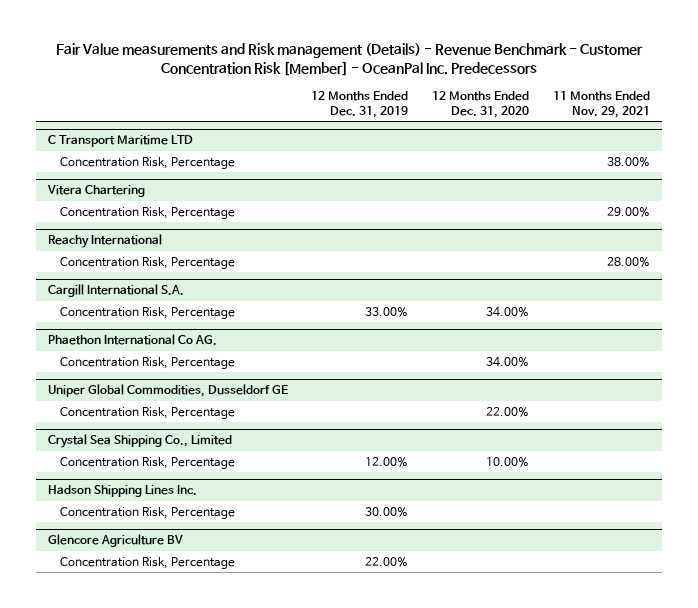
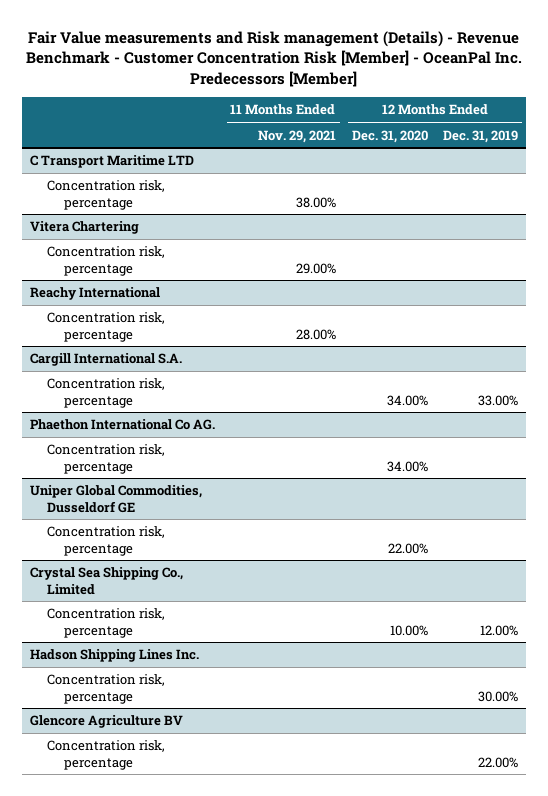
- Fair Value measurements and Risk management (Details) - Revenue Benchmark - Customer Concentration Risk [Member] - OceanPal Inc. Predecessors
+ Fair Value measurements and Risk management (Details) - Revenue Benchmark - Customer Concentration Risk [Member] - OceanPal Inc. Predecessors [Member]
- | 12 Months Ended Dec. 31, 2019 | 12 Months Ended Dec. 31, 2020 | 11 Months Ended Nov. 29, 2021
+ | 11 Months Ended Nov. 29, 2021 | 12 Months Ended Dec. 31, 2020 | 12 Months Ended Dec. 31, 2019
@ C Transport Maritime LTD
- Concentration Risk, Percentage | | | 38.00%
+ Concentration risk, percentage | 38.00% | |
@ Vitera Chartering
- Concentration Risk, Percentage | | | 29.00%
+ Concentration risk, percentage | 29.00% | |
@ Reachy International
- Concentration Risk, Percentage | | | 28.00%
+ Concentration risk, percentage | 28.00% | |
@ Cargill International S.A.
- Concentration Risk, Percentage | 33.00% | 34.00% |
+ Concentration risk, percentage | | 34.00% | 33.00%
@ Phaethon International Co AG.
- Concentration Risk, Percentage | | 34.00% |
+ Concentration risk, percentage | | 34.00% |
@ Uniper Global Commodities, Dusseldorf GE
- Concentration Risk, Percentage | | 22.00% |
+ Concentration risk, percentage | | 22.00% |
@ Crystal Sea Shipping Co., Limited
- Concentration Risk, Percentage | 12.00% | 10.00% |
+ Concentration risk, percentage | | 10.00% | 12.00%
@ Hadson Shipping Lines Inc.
- Concentration Risk, Percentage | 30.00% | |
+ Concentration risk, percentage | | | 30.00%
@ Glencore Agriculture BV
- Concentration Risk, Percentage | 22.00% | |
+ Concentration risk, percentage | | | 22.00%

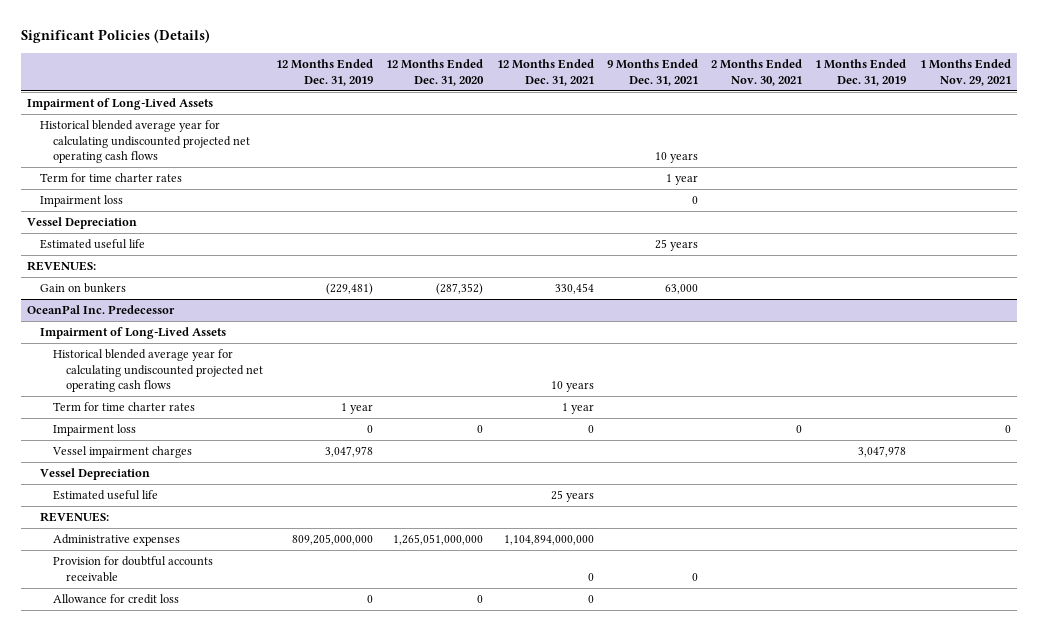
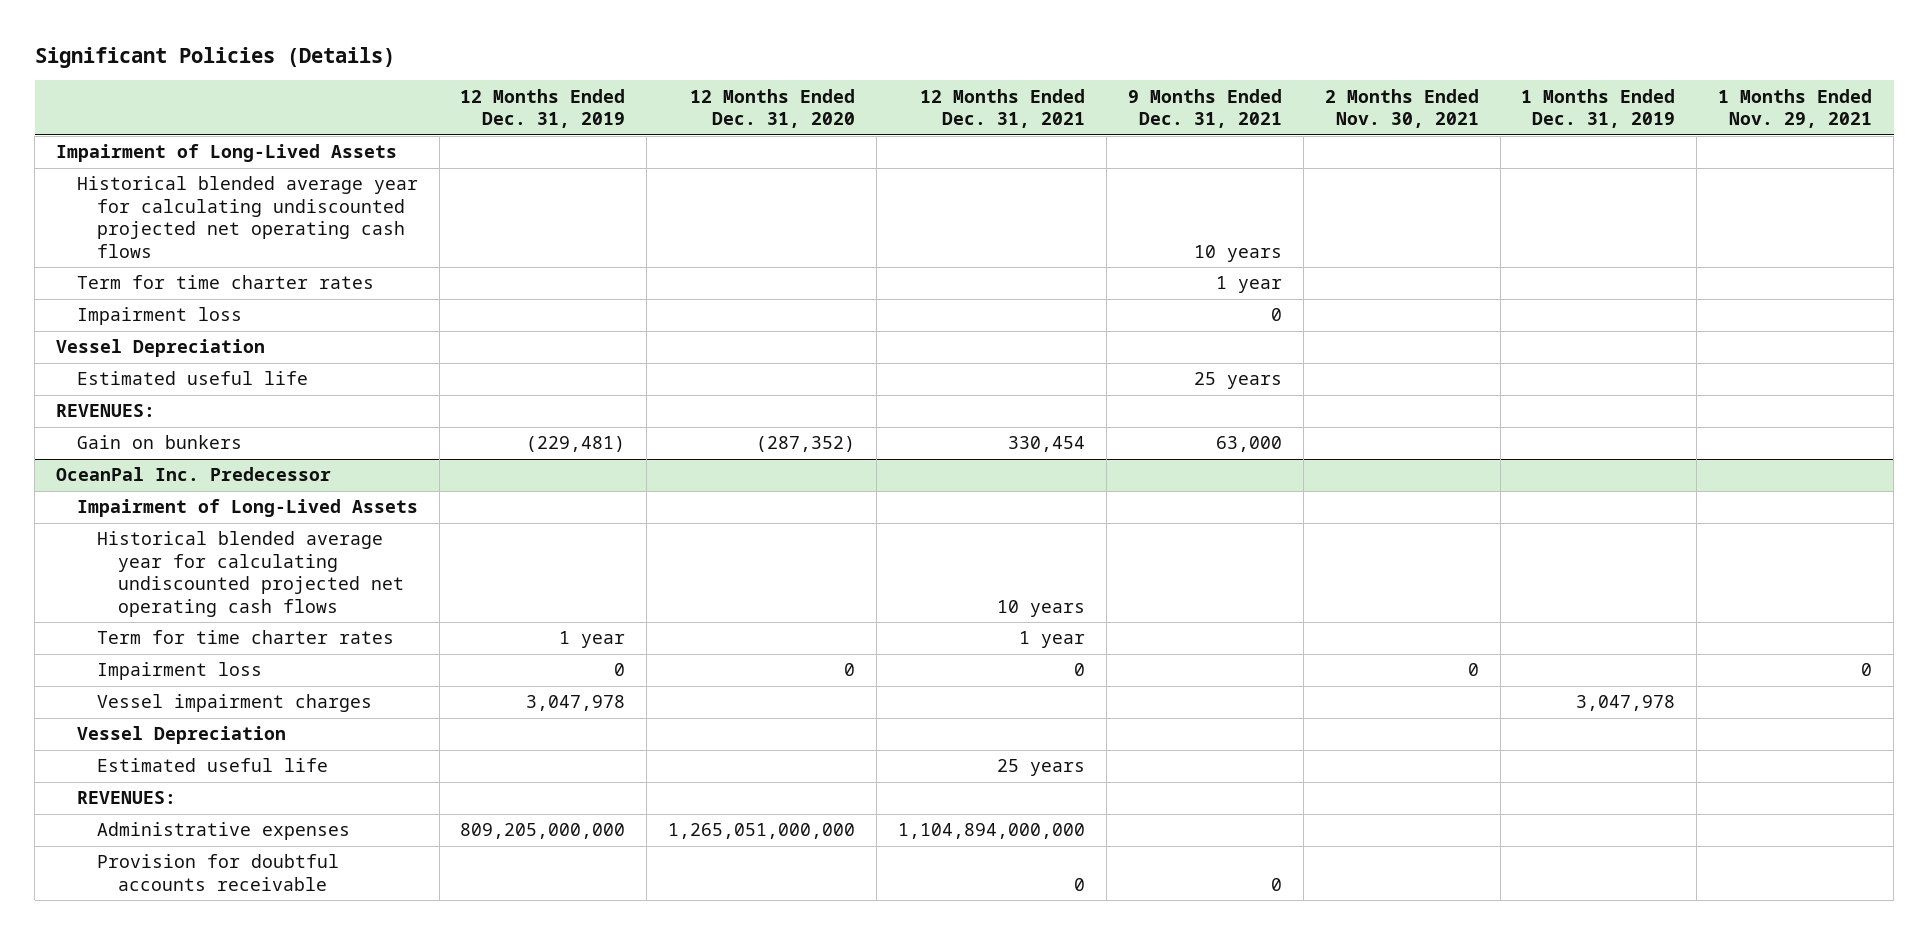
@ OceanPal Inc. Predecessor
- Allowance for credit loss | 0 | 0 | 0 | | | |

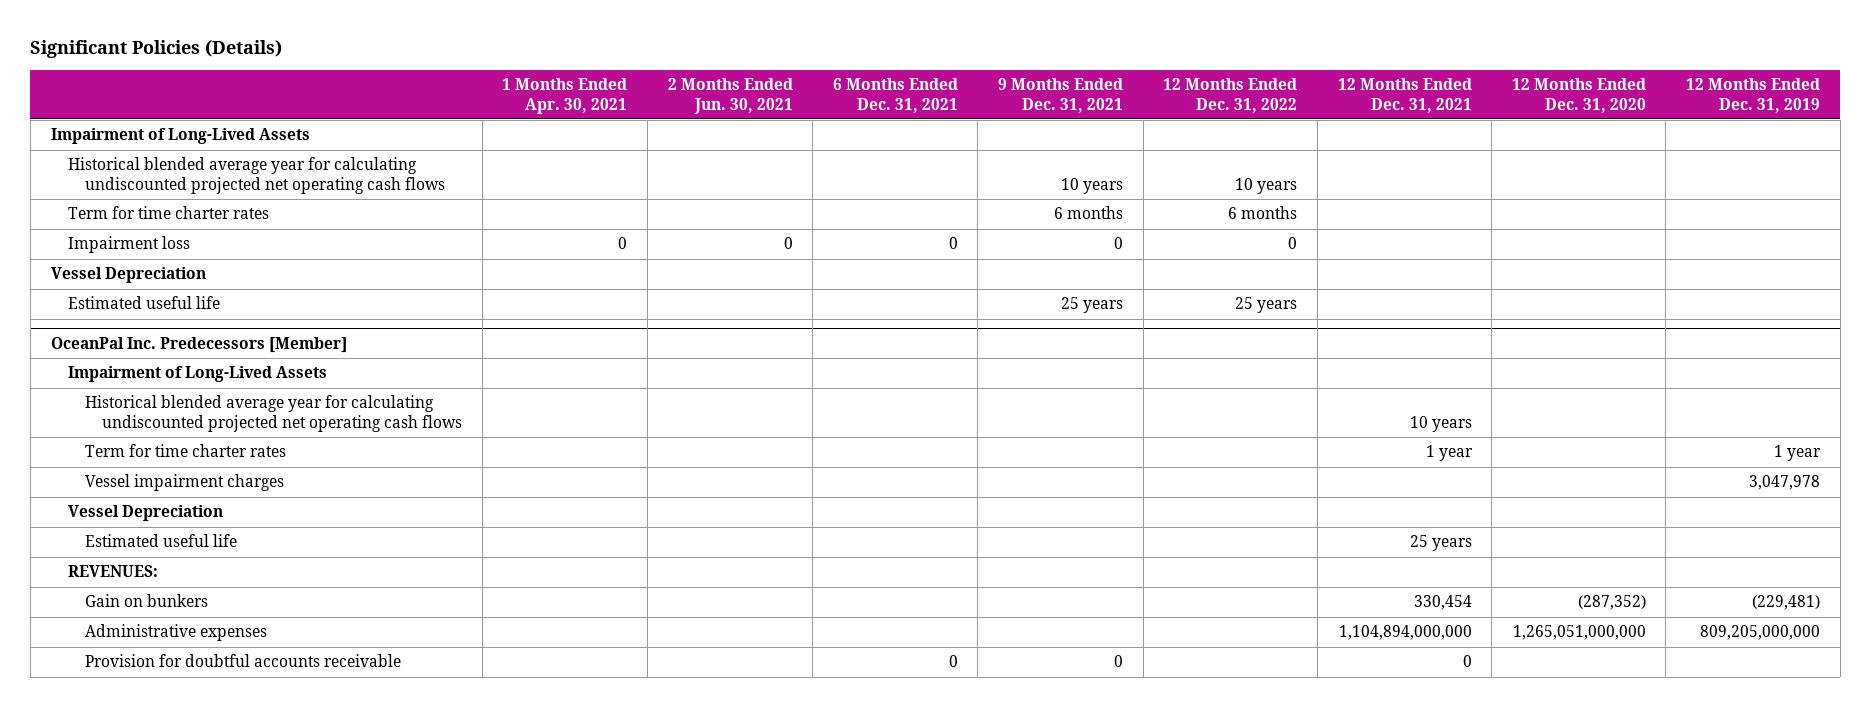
- | 12 Months Ended Dec. 31, 2019 | 12 Months Ended Dec. 31, 2020 | 12 Months Ended Dec. 31, 2021 | 9 Months Ended Dec. 31, 2021 | 2 Months Ended Nov. 30, 2021 | 1 Months Ended Dec. 31, 2019 | 1 Months Ended Nov. 29, 2021
+ | 1 Months Ended Apr. 30, 2021 | 2 Months Ended Jun. 30, 2021 | 6 Months Ended Dec. 31, 2021 | 9 Months Ended Dec. 31, 2021 | 12 Months Ended Dec. 31, 2022 | 12 Months Ended Dec. 31, 2021 | 12 Months Ended Dec. 31, 2020 | 12 Months Ended Dec. 31, 2019
- Term for time charter rates | | | | 1 year | | |
+ Term for time charter rates | | | | 6 months | 6 months | | |
- REVENUES:
- Gain on bunkers | (229,481) | (287,352) | 330,454 | 63,000 | | |
- OceanPal Inc. Predecessor
+ OceanPal Inc. Predecessors [Member]
- Impairment loss | 0 | 0 | 0 | | 0 | | 0
+ Gain on bunkers | | | | | | 330,454 | (287,352) | (229,481)

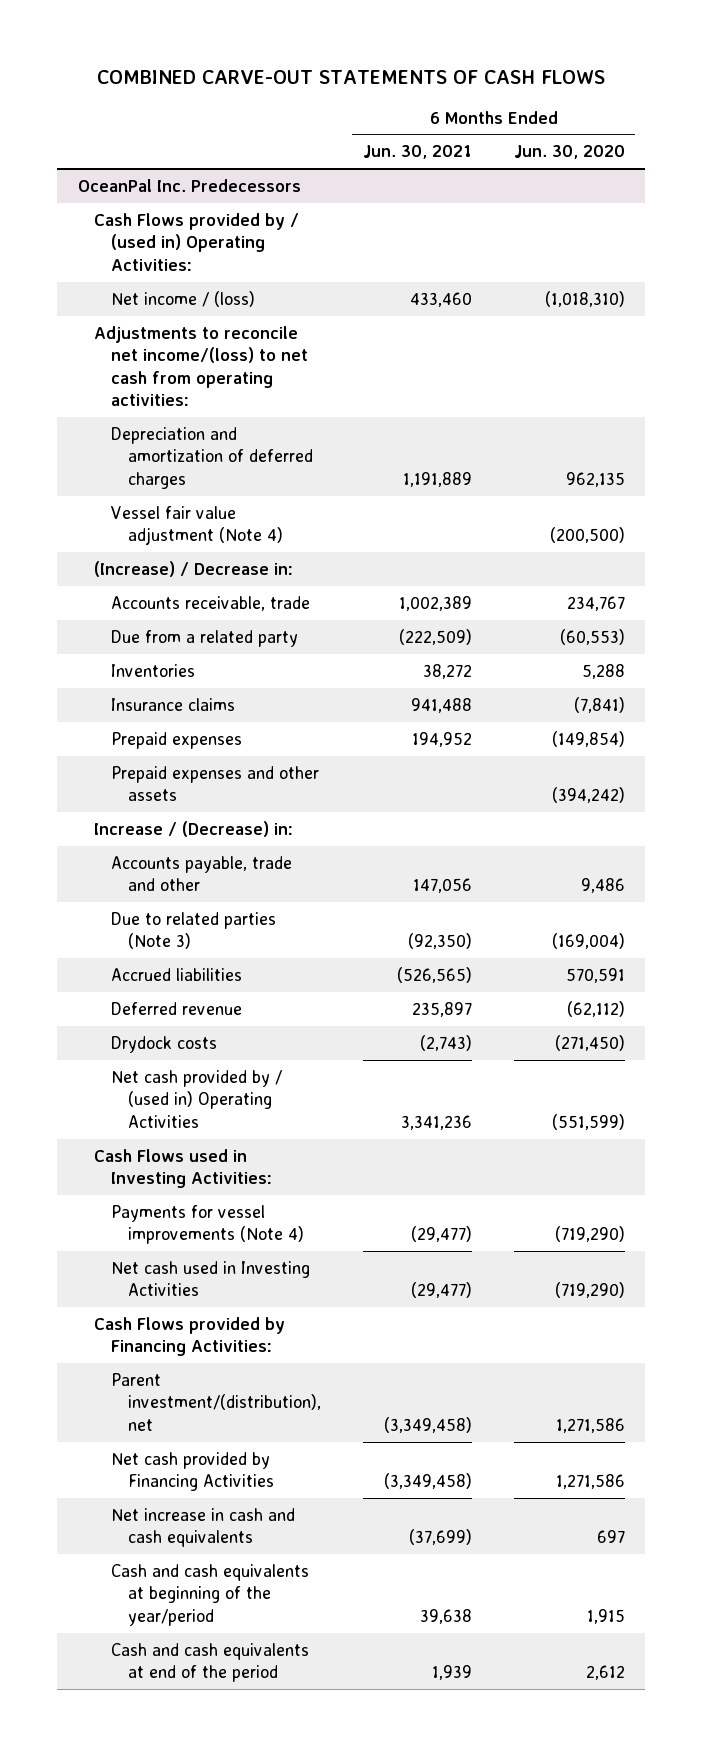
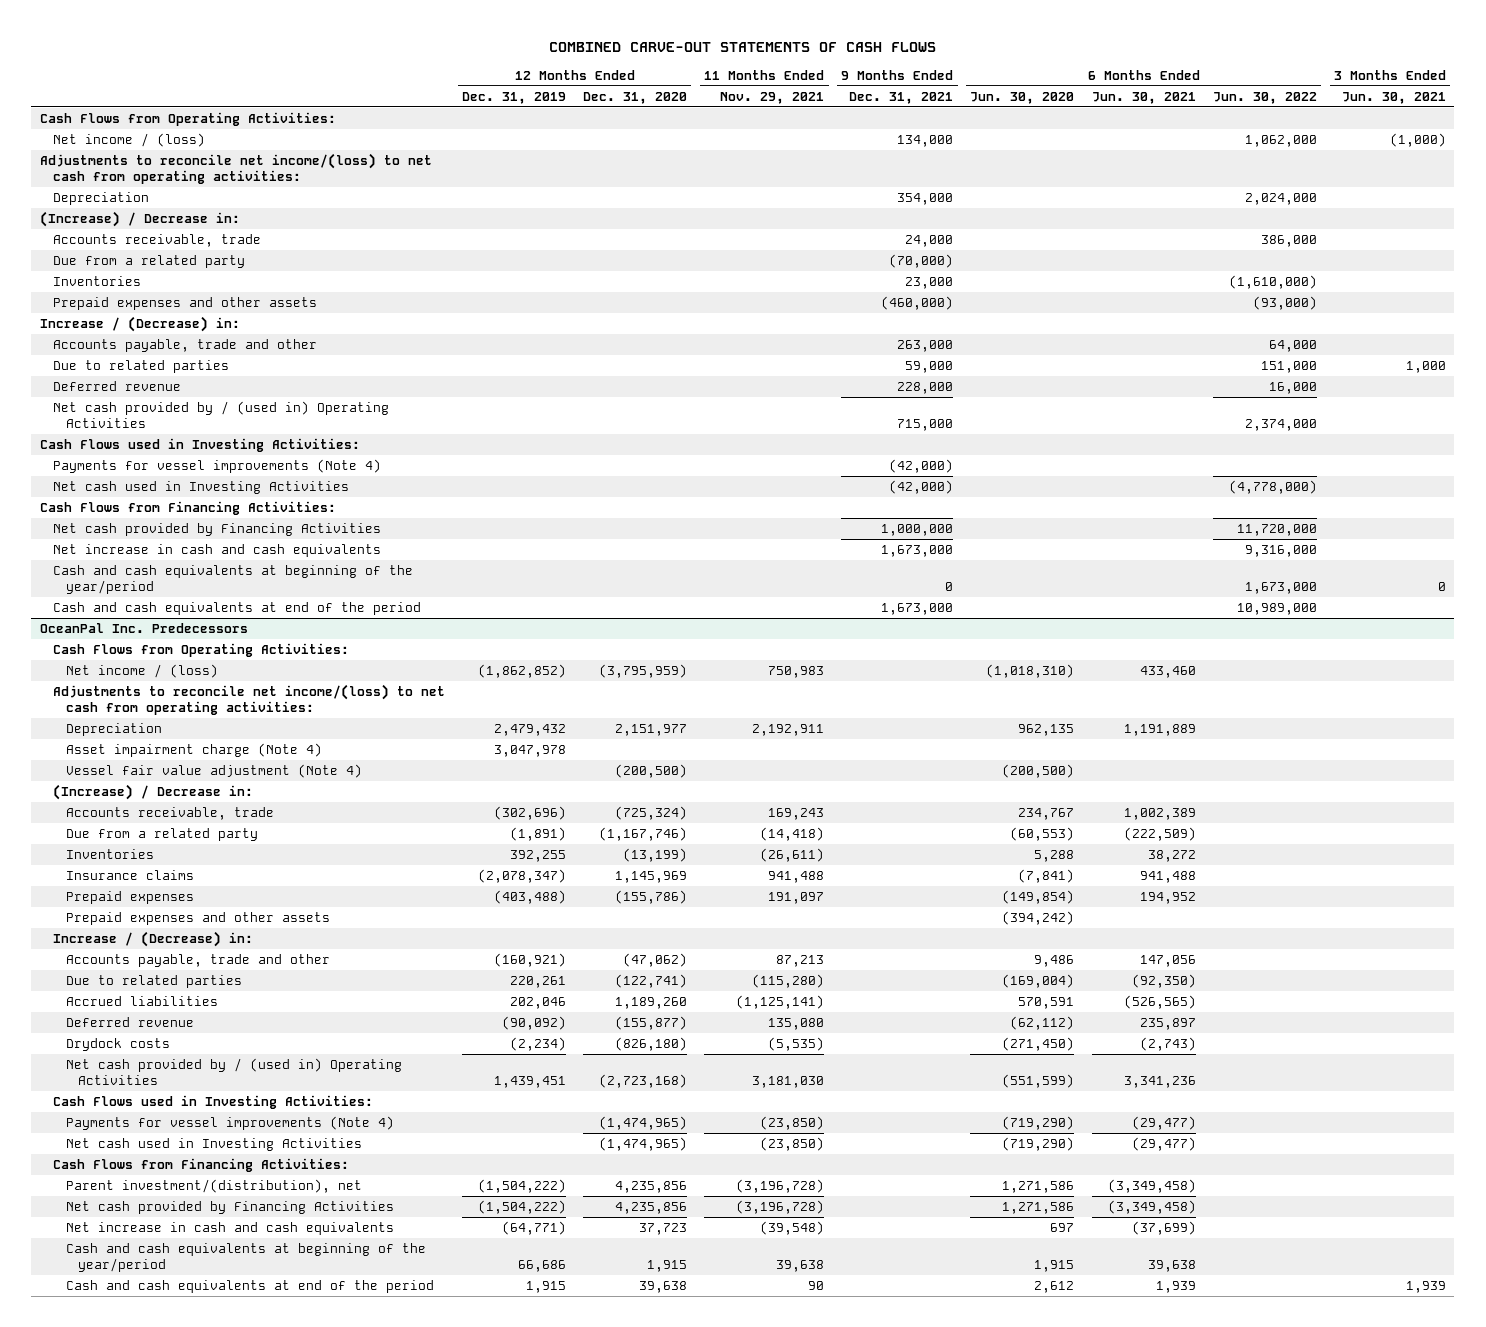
- | 6 Months Ended Jun. 30, 2021 | 6 Months Ended Jun. 30, 2020
+ | 12 Months Ended Dec. 31, 2019 | 12 Months Ended Dec. 31, 2020 | 11 Months Ended Nov. 29, 2021 | 9 Months Ended Dec. 31, 2021 | 6 Months Ended Jun. 30, 2020 | 6 Months Ended Jun. 30, 2021 | 6 Months Ended Jun. 30, 2022 | 3 Months Ended Jun. 30, 2021
+ Cash Flows from Operating Activities:
+ Net income / (loss) | | | | 134,000 | | | 1,062,000 | (1,000)
+ Adjustments to reconcile net income/(loss) to net cash from operating activities:
+ Depreciation | | | | 354,000 | | | 2,024,000 |
+ (Increase) / Decrease in:
+ Accounts receivable, trade | | | | 24,000 | | | 386,000 |
+ Due from a related party | | | | (70,000) | | | |
+ Inventories | | | | 23,000 | | | (1,610,000) |
+ Prepaid expenses and other assets | | | | (460,000) | | | (93,000) |
+ Increase / (Decrease) in:
+ Accounts payable, trade and other | | | | 263,000 | | | 64,000 |
+ Due to related parties | | | | 59,000 | | | 151,000 | 1,000
+ Deferred revenue | | | | 228,000 | | | 16,000 |
+ Net cash provided by / (used in) Operating Activities | | | | 715,000 | | | 2,374,000 |
+ Cash Flows used in Investing Activities:
+ Payments for vessel improvements (Note 4) | | | | (42,000) | | | |
+ Net cash used in Investing Activities | | | | (42,000) | | | (4,778,000) |
+ Cash Flows from Financing Activities:
+ Net cash provided by Financing Activities | | | | 1,000,000 | | | 11,720,000 |
+ Net increase in cash and cash equivalents | | | | 1,673,000 | | | 9,316,000 |
+ Cash and cash equivalents at beginning of the year/period | | | | 0 | | | 1,673,000 | 0
+ Cash and cash equivalents at end of the period | | | | 1,673,000 | | | 10,989,000 |
@ OceanPal Inc. Predecessors
- Cash Flows provided by / (used in) Operating Activities:
+ Cash Flows from Operating Activities:
- Depreciation and amortization of deferred charges | 1,191,889 | 962,135
+ Depreciation | 2,479,432 | 2,151,977 | 2,192,911 | | 962,135 | 1,191,889 | |
+ Asset impairment charge (Note 4) | 3,047,978 | | | | | | |
- Due to related parties (Note 3) | (92,350) | (169,004)
+ Due to related parties | 220,261 | (122,741) | (115,280) | | (169,004) | (92,350) | |
- Cash Flows provided by Financing Activities:
+ Cash Flows from Financing Activities:

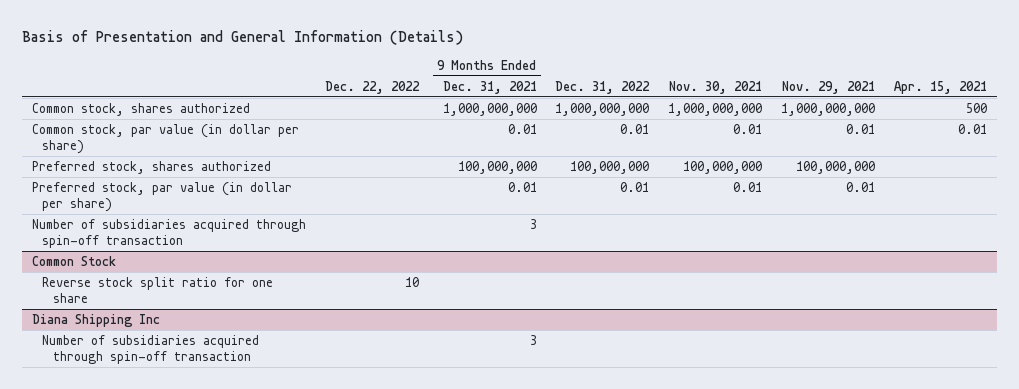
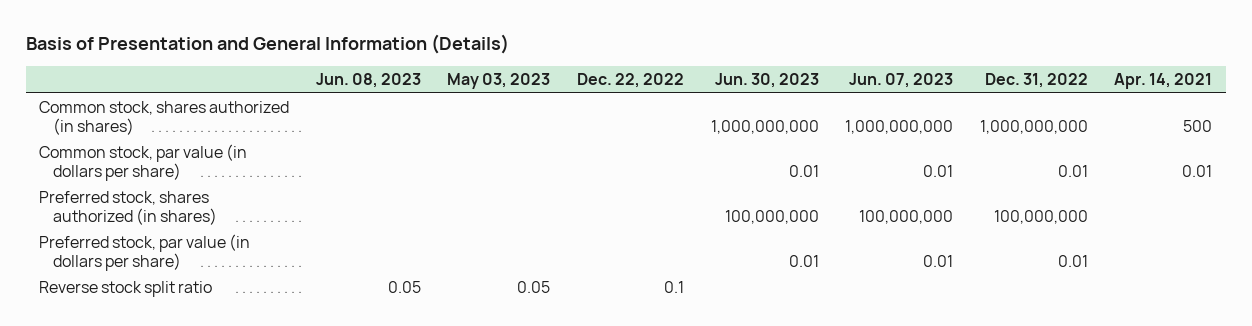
- | Dec. 22, 2022 | 9 Months Ended Dec. 31, 2021 | Dec. 31, 2022 | Nov. 30, 2021 | Nov. 29, 2021 | Apr. 15, 2021
+ | Jun. 08, 2023 | May 03, 2023 | Dec. 22, 2022 | Jun. 30, 2023 | Jun. 07, 2023 | Dec. 31, 2022 | Apr. 14, 2021
- Common stock, shares authorized | | 1,000,000,000 | 1,000,000,000 | 1,000,000,000 | 1,000,000,000 | 500
- Common stock, par value (in dollar per share) | | 0.01 | 0.01 | 0.01 | 0.01 | 0.01
- Preferred stock, shares authorized | | 100,000,000 | 100,000,000 | 100,000,000 | 100,000,000 |
- Preferred stock, par value (in dollar per share) | | 0.01 | 0.01 | 0.01 | 0.01 |
- Number of subsidiaries acquired through spin-off transaction | | 3 | | | |
- Common Stock
- Reverse stock split ratio for one share | 10 | | | | |
- Diana Shipping Inc
- Number of subsidiaries acquired through spin-off transaction | | 3 | | | |
+ Common stock, shares authorized (in shares) | | | | 1,000,000,000 | 1,000,000,000 | 1,000,000,000 | 500
+ Common stock, par value (in dollars per share) | | | | 0.01 | 0.01 | 0.01 | 0.01
+ Preferred stock, shares authorized (in shares) | | | | 100,000,000 | 100,000,000 | 100,000,000 |
+ Preferred stock, par value (in dollars per share) | | | | 0.01 | 0.01 | 0.01 |
+ Reverse stock split ratio | 0.05 | 0.05 | 0.1 | | | |

